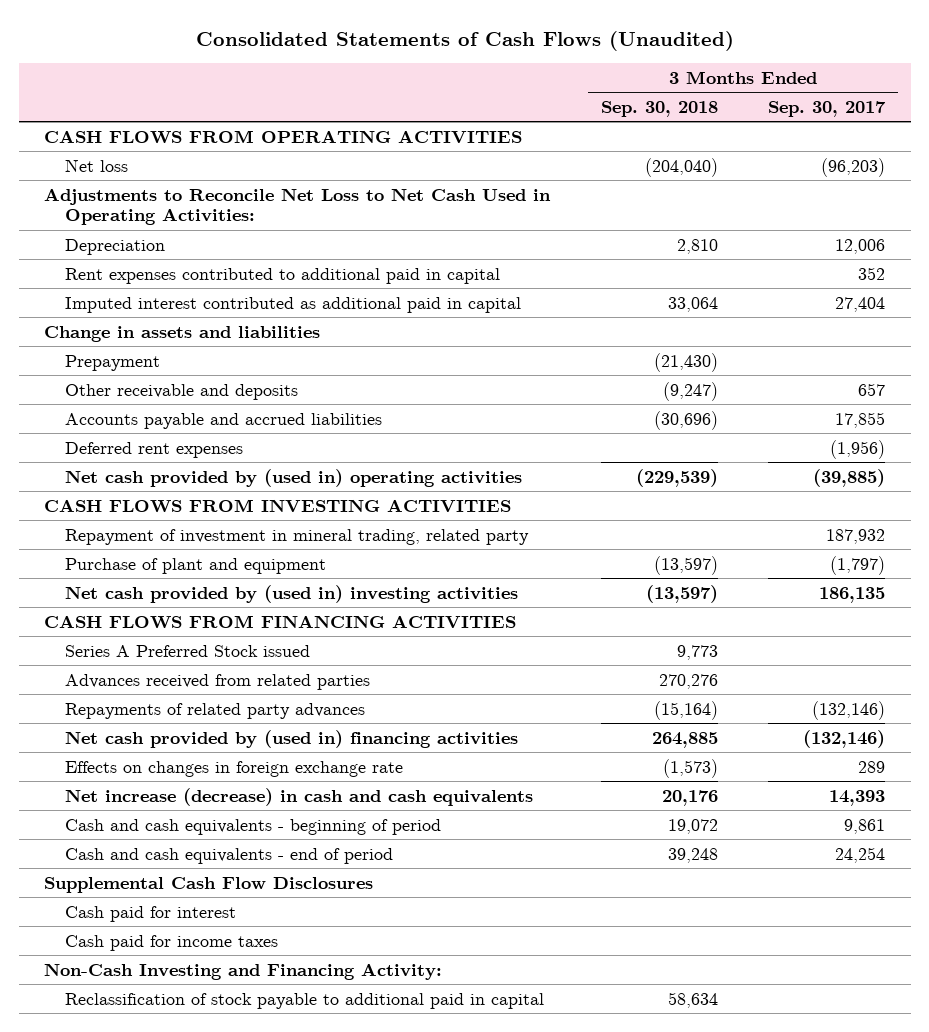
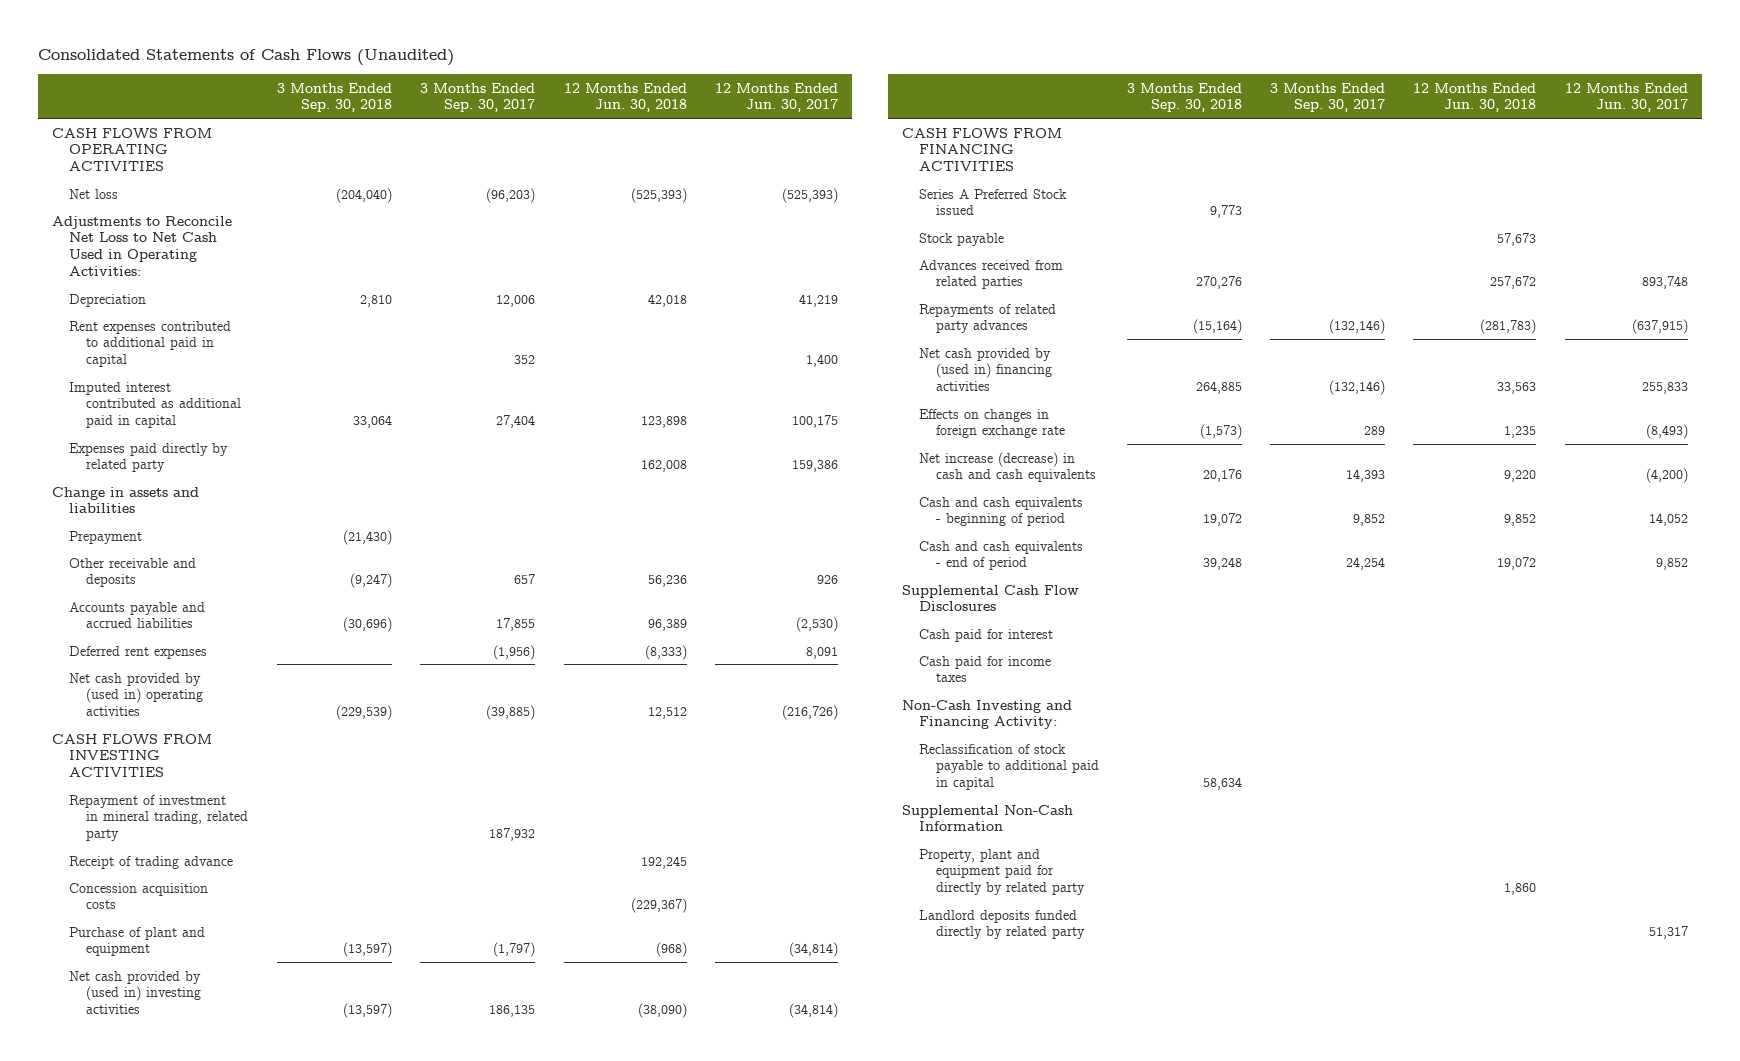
- | 3 Months Ended Sep. 30, 2018 | 3 Months Ended Sep. 30, 2017
+ | 3 Months Ended Sep. 30, 2018 | 3 Months Ended Sep. 30, 2017 | 12 Months Ended Jun. 30, 2018 | 12 Months Ended Jun. 30, 2017
+ Expenses paid directly by related party | | | 162,008 | 159,386
+ Receipt of trading advance | | | 192,245 |
+ Concession acquisition costs | | | (229,367) |
+ Stock payable | | | 57,673 |
- Cash and cash equivalents - beginning of period | 19,072 | 9,861
+ Cash and cash equivalents - beginning of period | 19,072 | 9,852 | 9,852 | 14,052
+ Supplemental Non-Cash Information
+ Property, plant and equipment paid for directly by related party | | | 1,860 |
+ Landlord deposits funded directly by related party | | | | 51,317

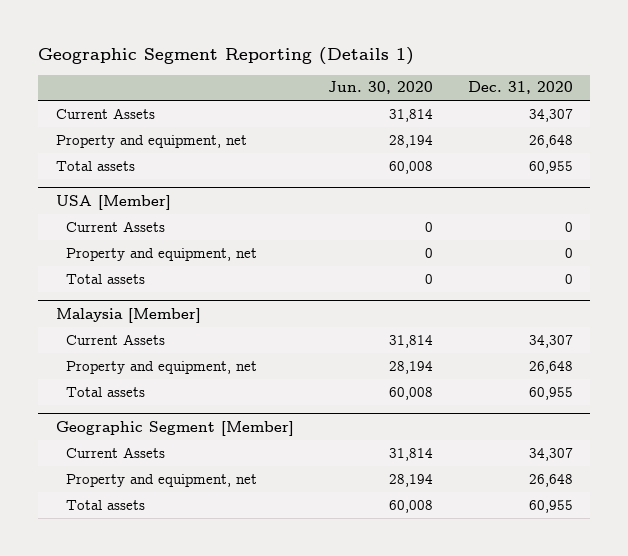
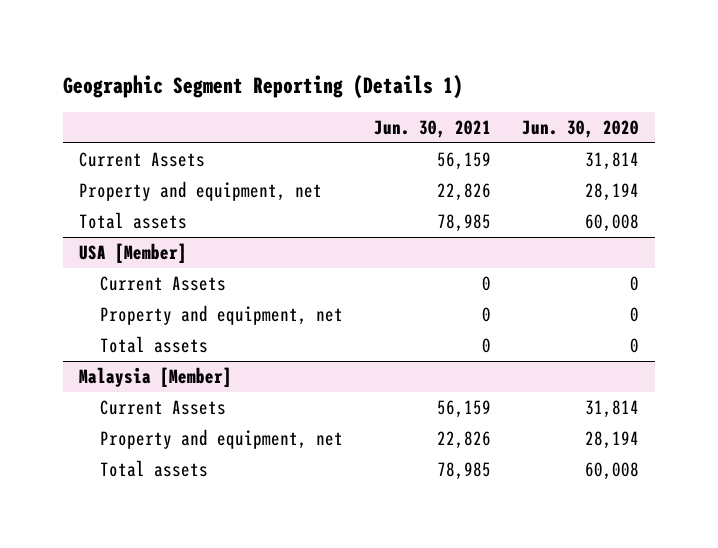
- | Jun. 30, 2020 | Dec. 31, 2020
+ | Jun. 30, 2021 | Jun. 30, 2020
- Geographic Segment [Member]
- Current Assets | 31,814 | 34,307
- Property and equipment, net | 28,194 | 26,648
- Total assets | 60,008 | 60,955

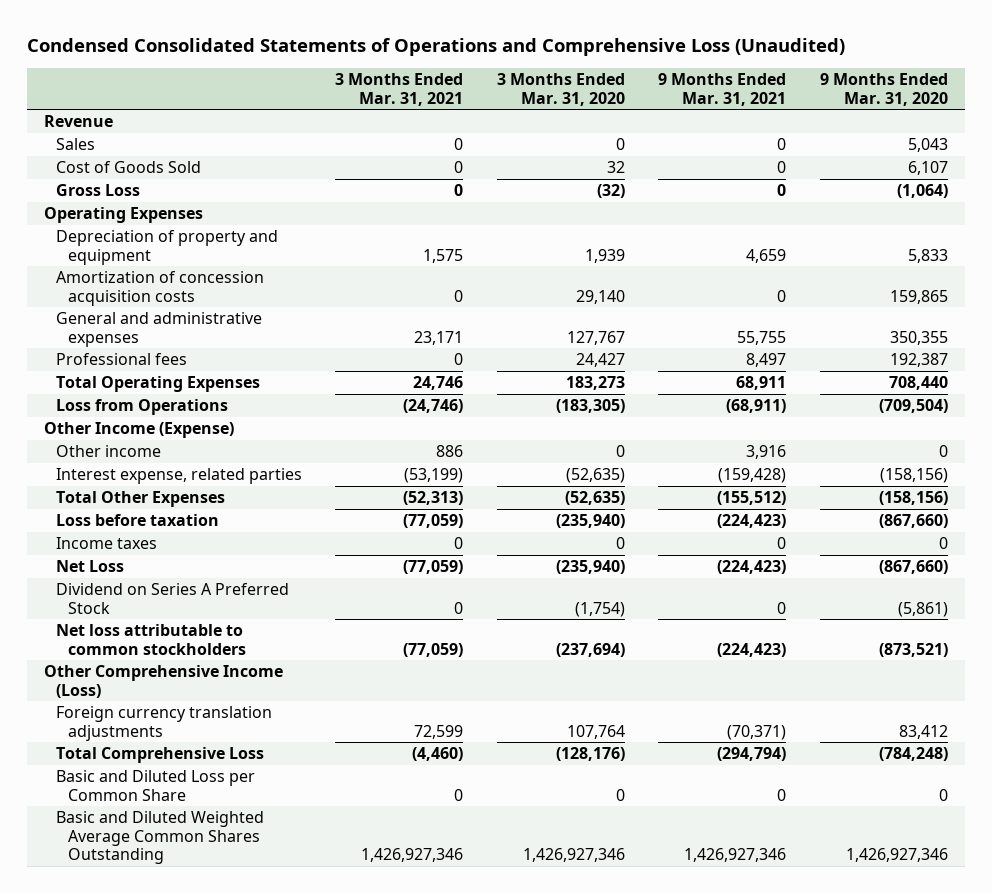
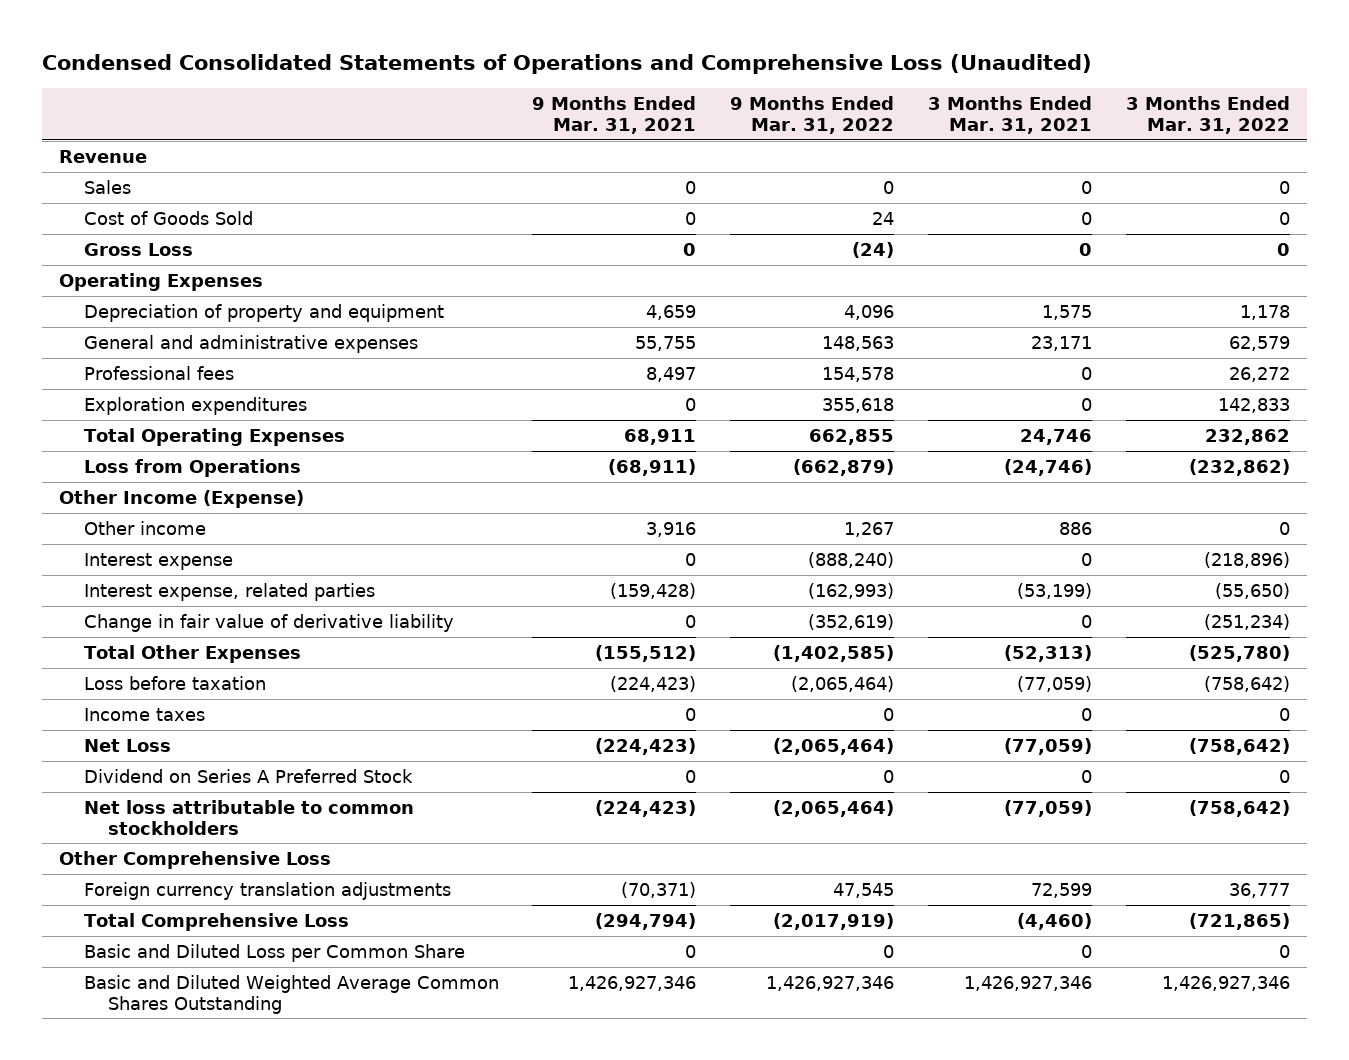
- | 3 Months Ended Mar. 31, 2021 | 3 Months Ended Mar. 31, 2020 | 9 Months Ended Mar. 31, 2021 | 9 Months Ended Mar. 31, 2020
+ | 9 Months Ended Mar. 31, 2021 | 9 Months Ended Mar. 31, 2022 | 3 Months Ended Mar. 31, 2021 | 3 Months Ended Mar. 31, 2022
- Amortization of concession acquisition costs | 0 | 29,140 | 0 | 159,865
+ Exploration expenditures | 0 | 355,618 | 0 | 142,833
+ Interest expense | 0 | (888,240) | 0 | (218,896)
+ Change in fair value of derivative liability | 0 | (352,619) | 0 | (251,234)
- Other Comprehensive Income (Loss)
+ Other Comprehensive Loss

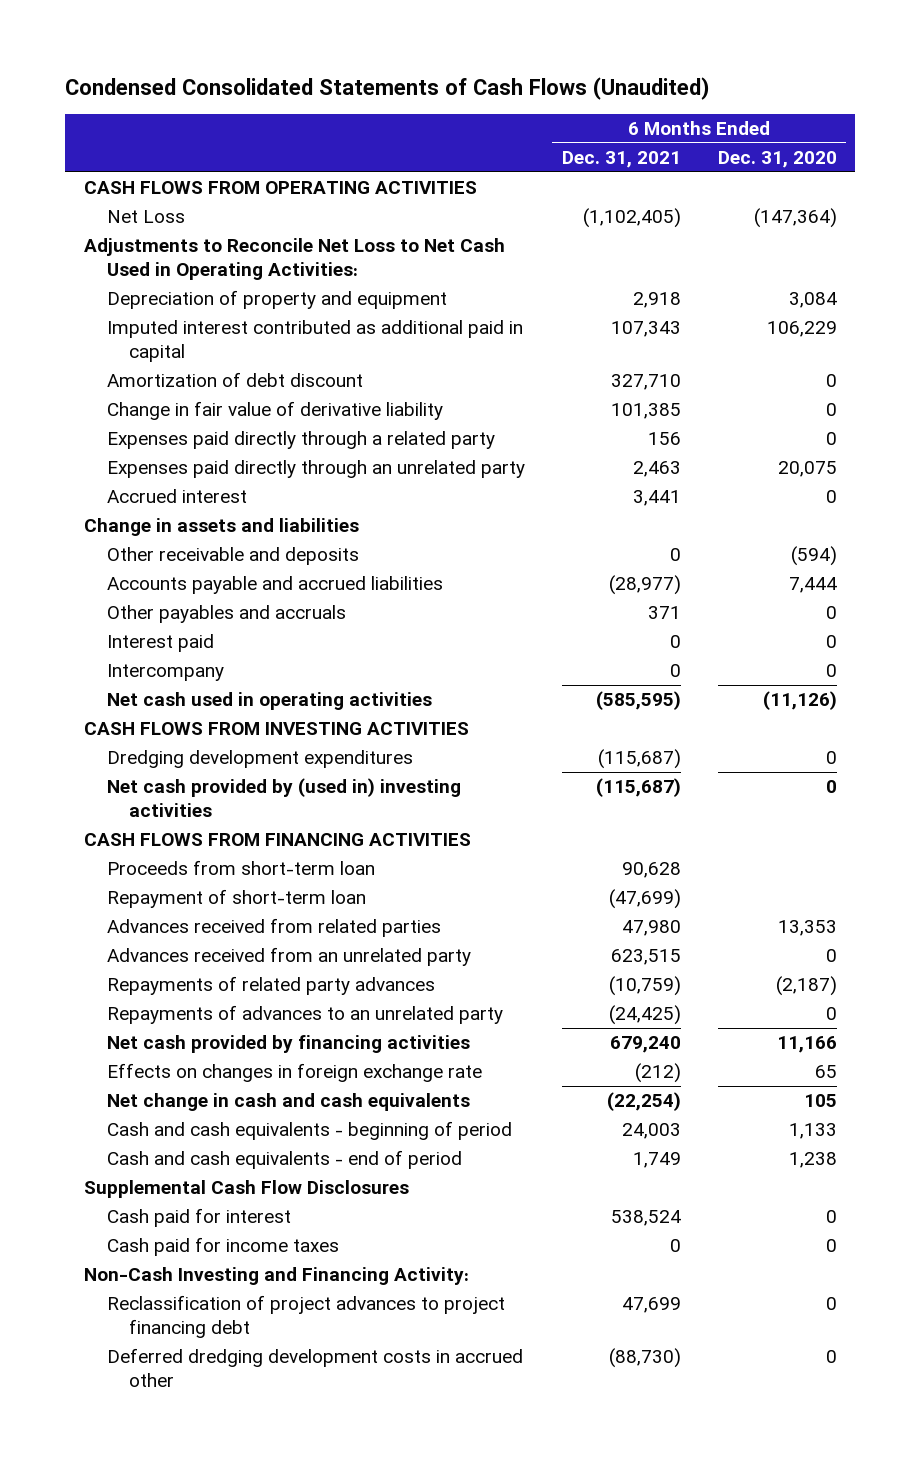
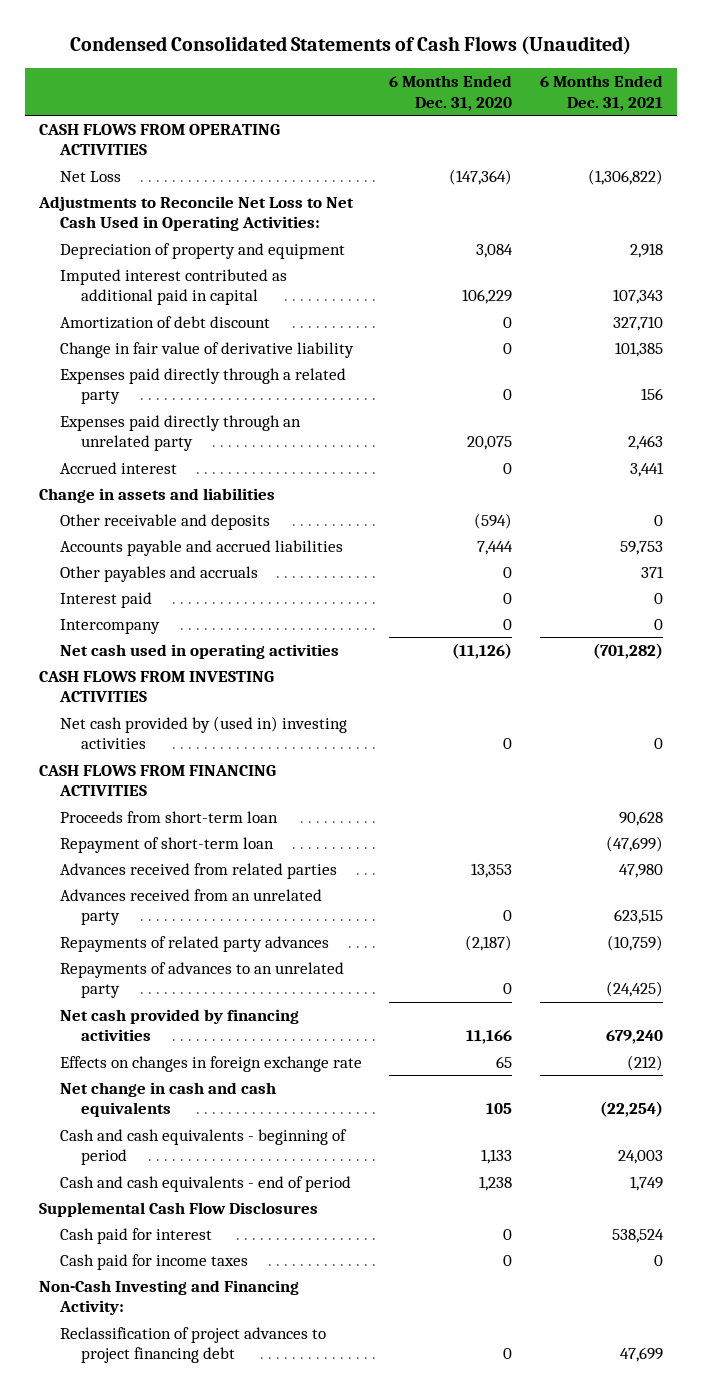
- | 6 Months Ended Dec. 31, 2021 | 6 Months Ended Dec. 31, 2020
+ | 6 Months Ended Dec. 31, 2020 | 6 Months Ended Dec. 31, 2021
- Net Loss | (1,102,405) | (147,364)
+ Net Loss | (147,364) | (1,306,822)
- Accounts payable and accrued liabilities | (28,977) | 7,444
+ Accounts payable and accrued liabilities | 7,444 | 59,753
- Net cash used in operating activities | (585,595) | (11,126)
+ Net cash used in operating activities | (11,126) | (701,282)
- Dredging development expenditures | (115,687) | 0
- Net cash provided by (used in) investing activities | (115,687) | 0
+ Net cash provided by (used in) investing activities | 0 | 0
- Deferred dredging development costs in accrued other | (88,730) | 0

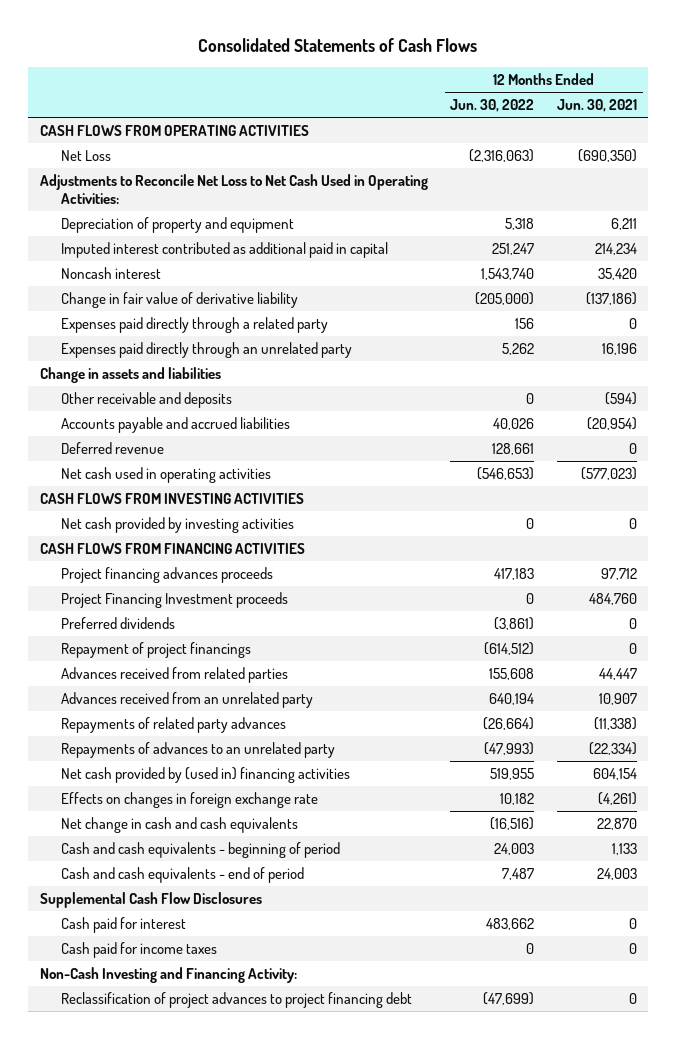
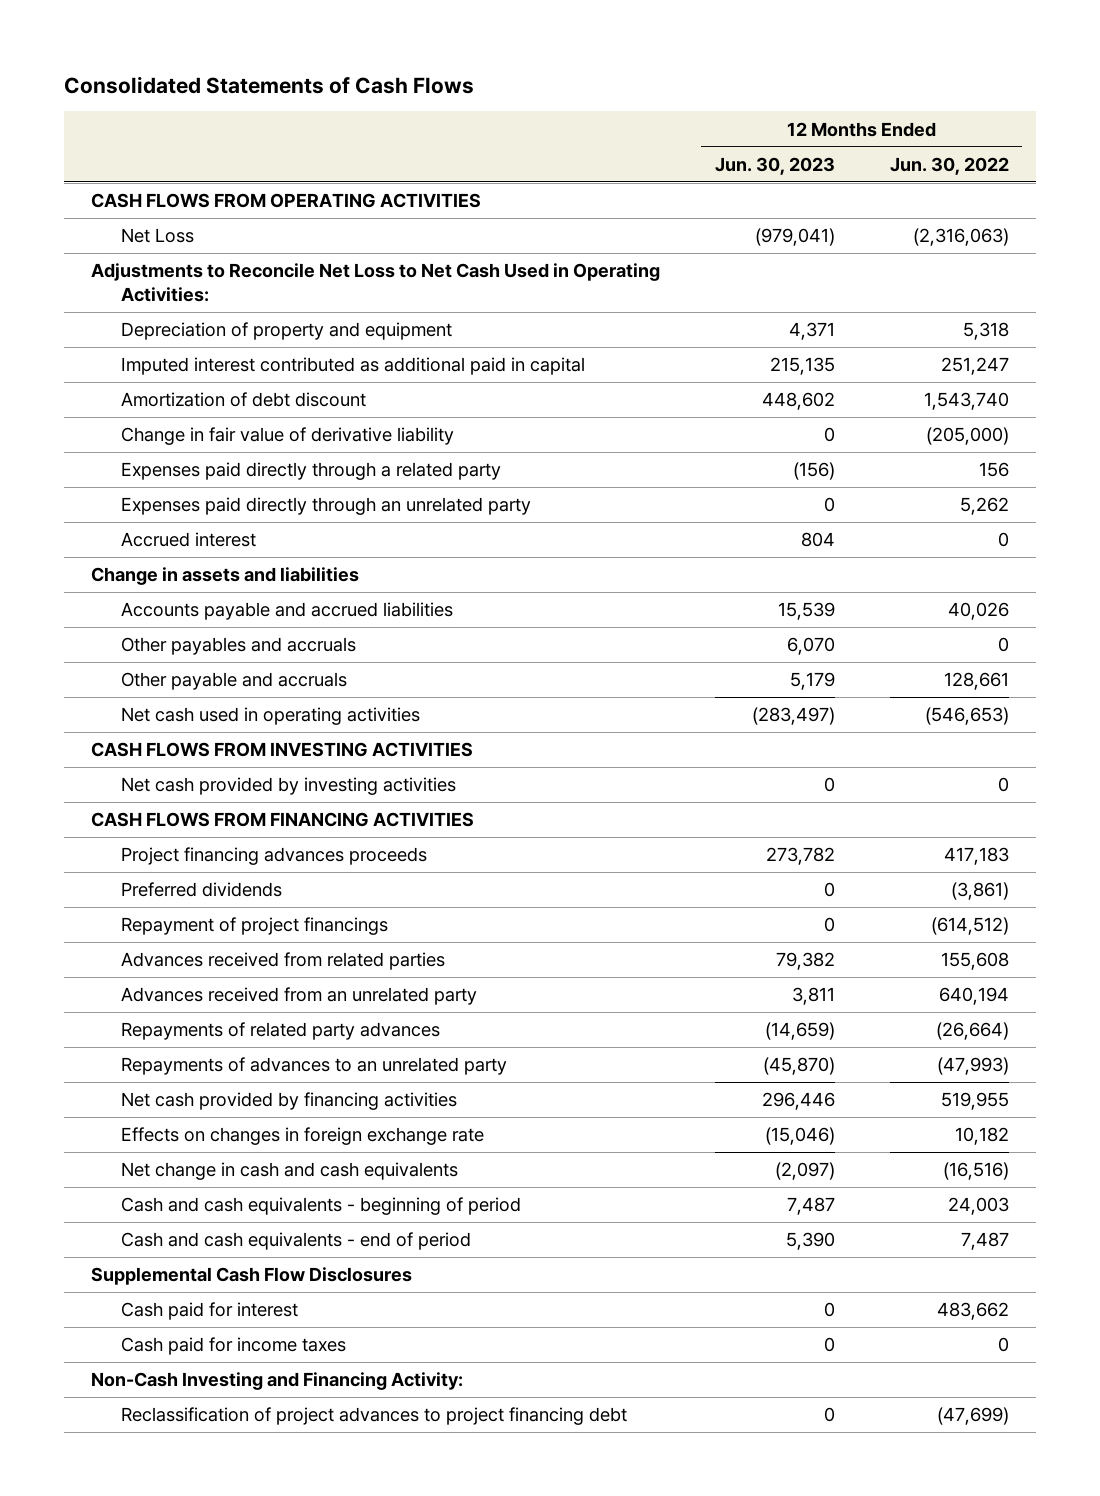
- | 12 Months Ended Jun. 30, 2022 | 12 Months Ended Jun. 30, 2021
+ | 12 Months Ended Jun. 30, 2023 | 12 Months Ended Jun. 30, 2022
- Noncash interest | 1,543,740 | 35,420
+ Amortization of debt discount | 448,602 | 1,543,740
+ Accrued interest | 804 | 0
- Other receivable and deposits | 0 | (594)
- Deferred revenue | 128,661 | 0
+ Other payables and accruals | 6,070 | 0
+ Other payable and accruals | 5,179 | 128,661
- Project Financing Investment proceeds | 0 | 484,760
- Net cash provided by (used in) financing activities | 519,955 | 604,154
+ Net cash provided by financing activities | 296,446 | 519,955

